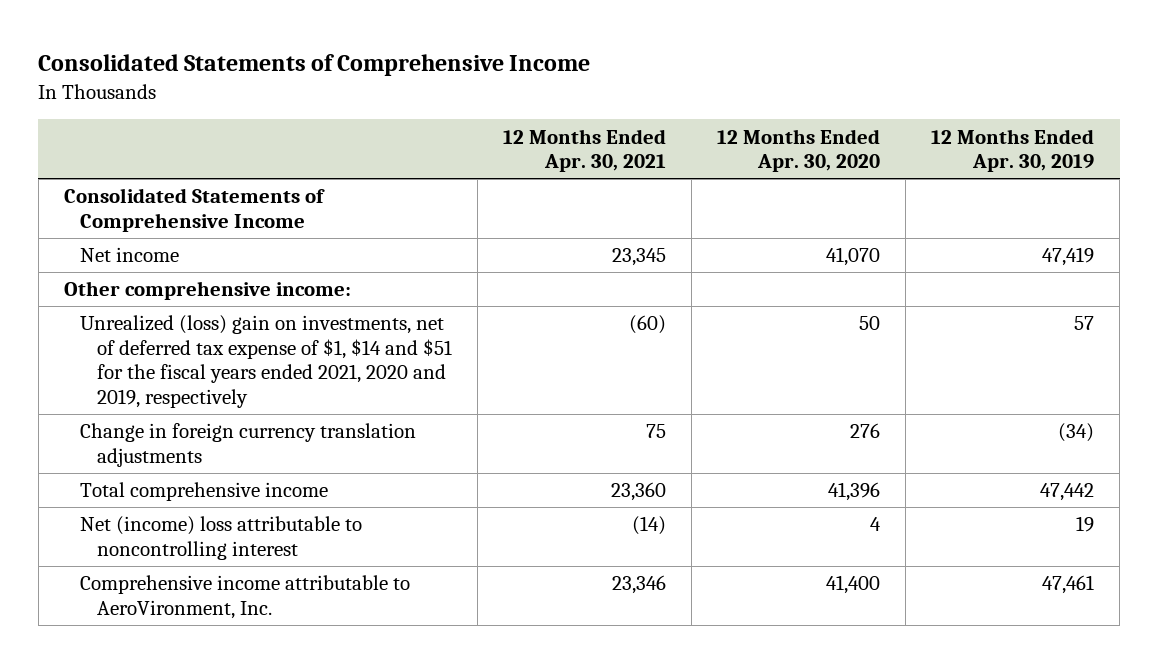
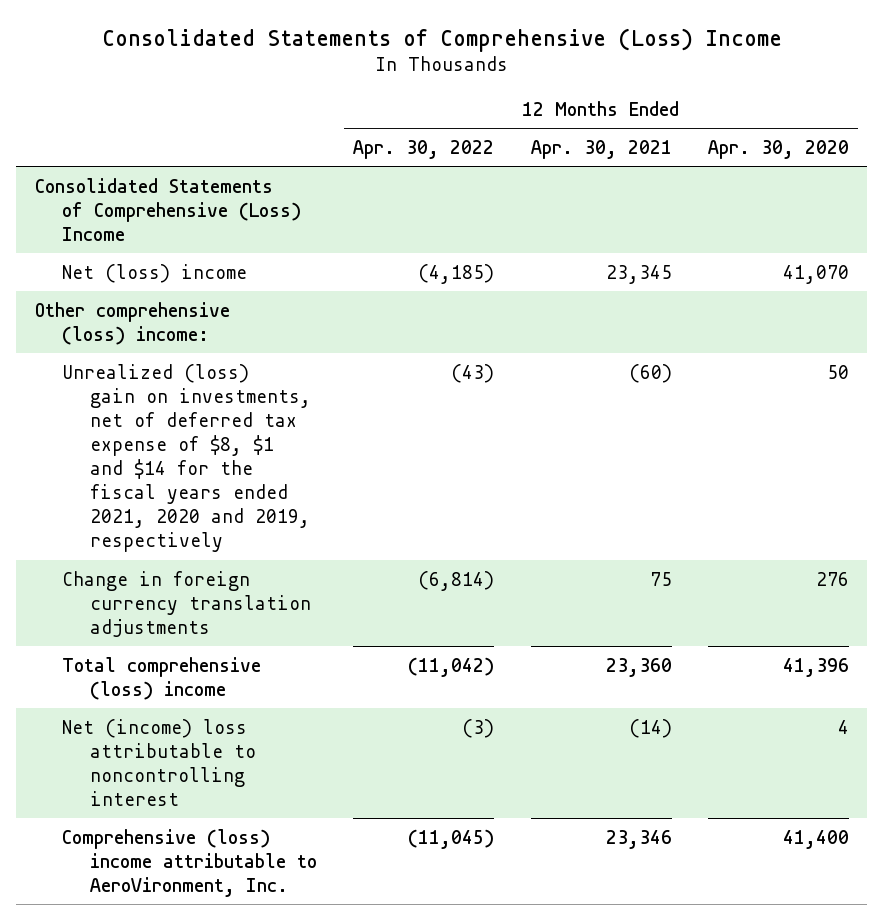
- Consolidated Statements of Comprehensive Income
+ Consolidated Statements of Comprehensive (Loss) Income
- | 12 Months Ended Apr. 30, 2021 | 12 Months Ended Apr. 30, 2020 | 12 Months Ended Apr. 30, 2019
+ | 12 Months Ended Apr. 30, 2022 | 12 Months Ended Apr. 30, 2021 | 12 Months Ended Apr. 30, 2020
- Consolidated Statements of Comprehensive Income
- Net income | 23,345 | 41,070 | 47,419
- Other comprehensive income:
- Unrealized (loss) gain on investments, net of deferred tax expense of $1, $14 and $51 for the fiscal years ended 2021, 2020 and 2019, respectively | (60) | 50 | 57
+ Consolidated Statements of Comprehensive (Loss) Income
+ Net (loss) income | (4,185) | 23,345 | 41,070
+ Other comprehensive (loss) income:
+ Unrealized (loss) gain on investments, net of deferred tax expense of $8, $1 and $14 for the fiscal years ended 2021, 2020 and 2019, respectively | (43) | (60) | 50
- Total comprehensive income | 23,360 | 41,396 | 47,442
+ Total comprehensive (loss) income | (11,042) | 23,360 | 41,396
- Comprehensive income attributable to AeroVironment, Inc. | 23,346 | 41,400 | 47,461
+ Comprehensive (loss) income attributable to AeroVironment, Inc. | (11,045) | 23,346 | 41,400

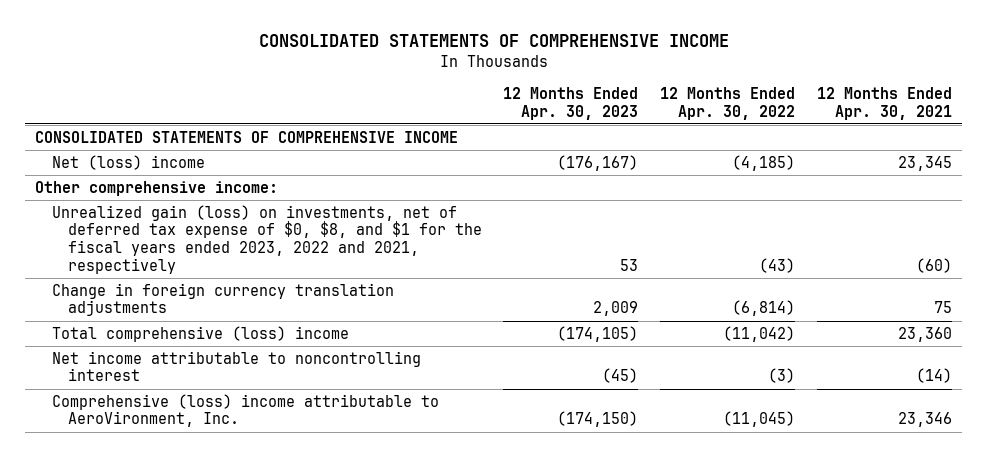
- Consolidated Statements of Comprehensive (Loss) Income
+ CONSOLIDATED STATEMENTS OF COMPREHENSIVE INCOME
- | 12 Months Ended Apr. 30, 2022 | 12 Months Ended Apr. 30, 2021 | 12 Months Ended Apr. 30, 2020
+ | 12 Months Ended Apr. 30, 2023 | 12 Months Ended Apr. 30, 2022 | 12 Months Ended Apr. 30, 2021
- Consolidated Statements of Comprehensive (Loss) Income
+ CONSOLIDATED STATEMENTS OF COMPREHENSIVE INCOME
- Other comprehensive (loss) income:
- Unrealized (loss) gain on investments, net of deferred tax expense of $8, $1 and $14 for the fiscal years ended 2021, 2020 and 2019, respectively | (43) | (60) | 50
+ Other comprehensive income:
+ Unrealized gain (loss) on investments, net of deferred tax expense of $0, $8, and $1 for the fiscal years ended 2023, 2022 and 2021, respectively | 53 | (43) | (60)
- Net (income) loss attributable to noncontrolling interest | (3) | (14) | 4
+ Net income attributable to noncontrolling interest | (45) | (3) | (14)

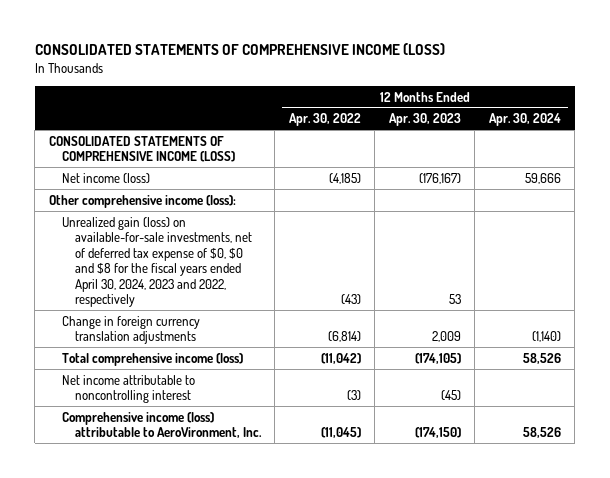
- CONSOLIDATED STATEMENTS OF COMPREHENSIVE INCOME
+ CONSOLIDATED STATEMENTS OF COMPREHENSIVE INCOME (LOSS)
- | 12 Months Ended Apr. 30, 2023 | 12 Months Ended Apr. 30, 2022 | 12 Months Ended Apr. 30, 2021
+ | 12 Months Ended Apr. 30, 2022 | 12 Months Ended Apr. 30, 2023 | 12 Months Ended Apr. 30, 2024
- CONSOLIDATED STATEMENTS OF COMPREHENSIVE INCOME
- Net (loss) income | (176,167) | (4,185) | 23,345
- Other comprehensive income:
- Unrealized gain (loss) on investments, net of deferred tax expense of $0, $8, and $1 for the fiscal years ended 2023, 2022 and 2021, respectively | 53 | (43) | (60)
+ CONSOLIDATED STATEMENTS OF COMPREHENSIVE INCOME (LOSS)
+ Net income (loss) | (4,185) | (176,167) | 59,666
+ Other comprehensive income (loss):
+ Unrealized gain (loss) on available-for-sale investments, net of deferred tax expense of $0, $0 and $8 for the fiscal years ended April 30, 2024, 2023 and 2022, respectively | (43) | 53 |
- Total comprehensive (loss) income | (174,105) | (11,042) | 23,360
+ Total comprehensive income (loss) | (11,042) | (174,105) | 58,526
- Comprehensive (loss) income attributable to AeroVironment, Inc. | (174,150) | (11,045) | 23,346
+ Comprehensive income (loss) attributable to AeroVironment, Inc. | (11,045) | (174,150) | 58,526

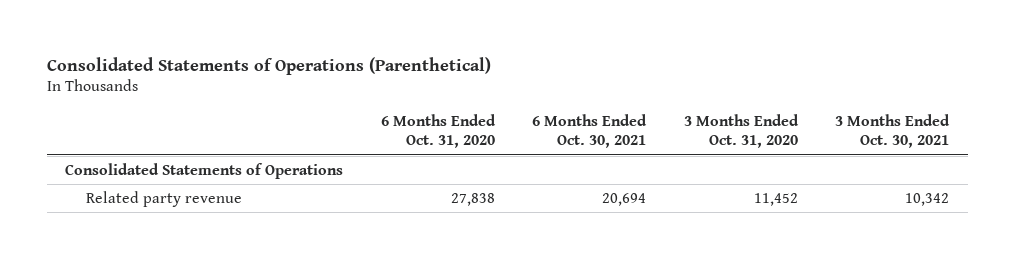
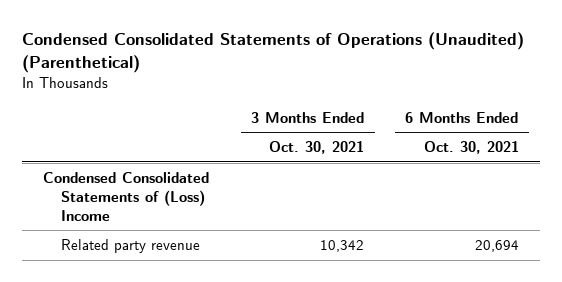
- Consolidated Statements of Operations (Parenthetical)
+ Condensed Consolidated Statements of Operations (Unaudited) (Parenthetical)
- | 6 Months Ended Oct. 31, 2020 | 6 Months Ended Oct. 30, 2021 | 3 Months Ended Oct. 31, 2020 | 3 Months Ended Oct. 30, 2021
+ | 3 Months Ended Oct. 30, 2021 | 6 Months Ended Oct. 30, 2021
- Consolidated Statements of Operations
+ Condensed Consolidated Statements of (Loss) Income

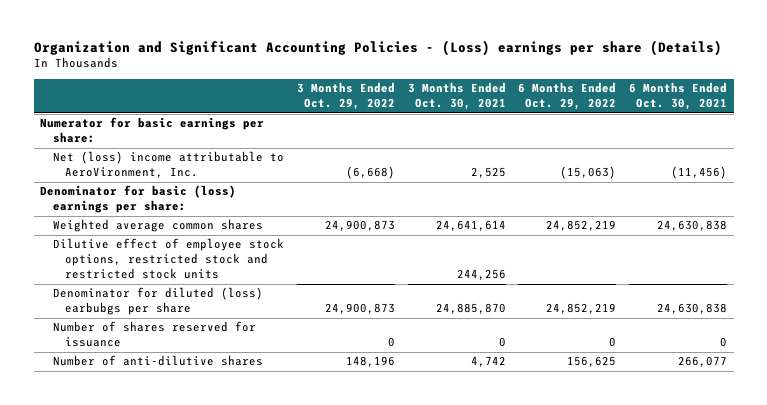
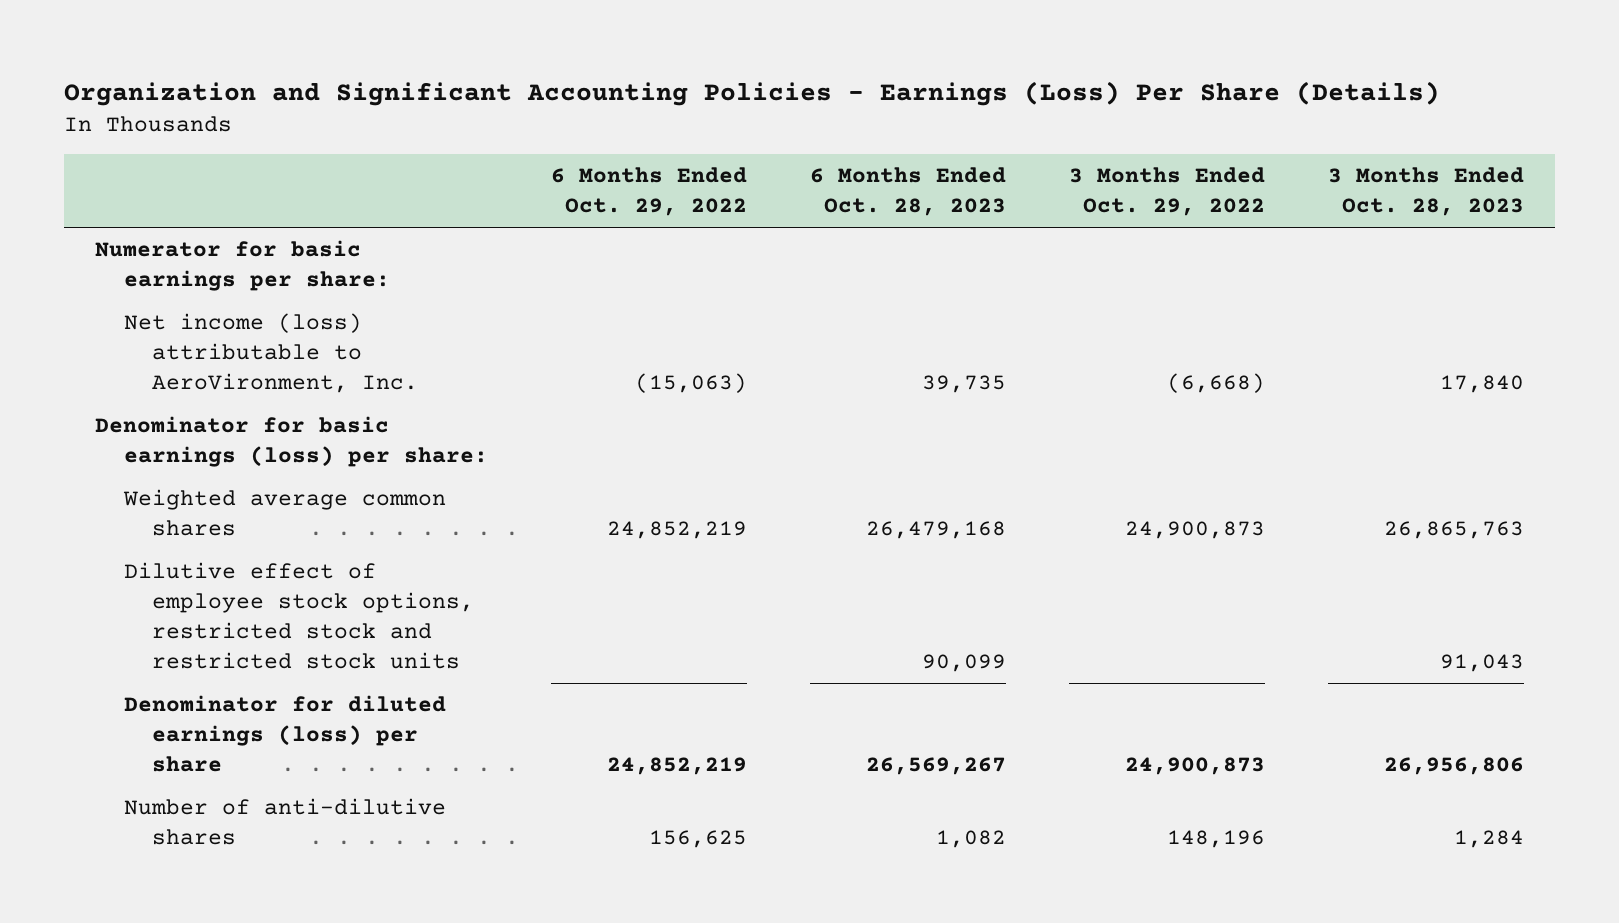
- Organization and Significant Accounting Policies - (Loss) earnings per share (Details)
+ Organization and Significant Accounting Policies - Earnings (Loss) Per Share (Details)
- | 3 Months Ended Oct. 29, 2022 | 3 Months Ended Oct. 30, 2021 | 6 Months Ended Oct. 29, 2022 | 6 Months Ended Oct. 30, 2021
+ | 6 Months Ended Oct. 29, 2022 | 6 Months Ended Oct. 28, 2023 | 3 Months Ended Oct. 29, 2022 | 3 Months Ended Oct. 28, 2023
- Net (loss) income attributable to AeroVironment, Inc. | (6,668) | 2,525 | (15,063) | (11,456)
- Denominator for basic (loss) earnings per share:
+ Net income (loss) attributable to AeroVironment, Inc. | (15,063) | 39,735 | (6,668) | 17,840
+ Denominator for basic earnings (loss) per share:
- Denominator for diluted (loss) earbubgs per share | 24,900,873 | 24,885,870 | 24,852,219 | 24,630,838
- Number of shares reserved for issuance | 0 | 0 | 0 | 0
+ Denominator for diluted earnings (loss) per share | 24,852,219 | 26,569,267 | 24,900,873 | 26,956,806

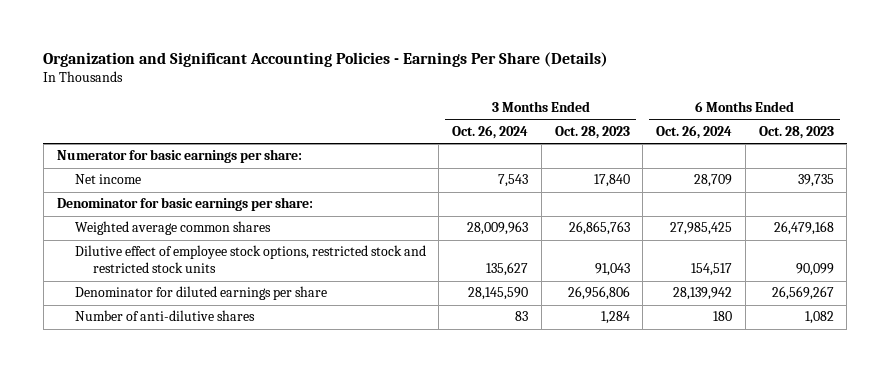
- Organization and Significant Accounting Policies - Earnings (Loss) Per Share (Details)
+ Organization and Significant Accounting Policies - Earnings Per Share (Details)
- | 6 Months Ended Oct. 29, 2022 | 6 Months Ended Oct. 28, 2023 | 3 Months Ended Oct. 29, 2022 | 3 Months Ended Oct. 28, 2023
+ | 3 Months Ended Oct. 26, 2024 | 3 Months Ended Oct. 28, 2023 | 6 Months Ended Oct. 26, 2024 | 6 Months Ended Oct. 28, 2023
- Net income (loss) attributable to AeroVironment, Inc. | (15,063) | 39,735 | (6,668) | 17,840
- Denominator for basic earnings (loss) per share:
+ Net income | 7,543 | 17,840 | 28,709 | 39,735
+ Denominator for basic earnings per share:
- Denominator for diluted earnings (loss) per share | 24,852,219 | 26,569,267 | 24,900,873 | 26,956,806
+ Denominator for diluted earnings per share | 28,145,590 | 26,956,806 | 28,139,942 | 26,569,267

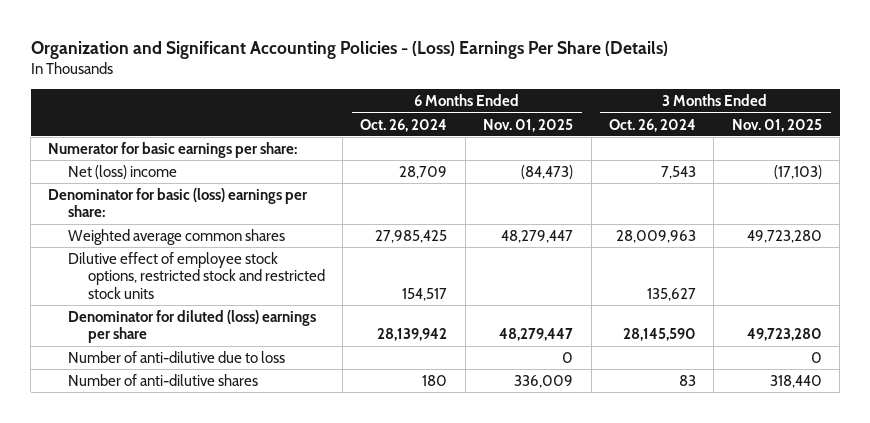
- Organization and Significant Accounting Policies - Earnings Per Share (Details)
+ Organization and Significant Accounting Policies - (Loss) Earnings Per Share (Details)
- | 3 Months Ended Oct. 26, 2024 | 3 Months Ended Oct. 28, 2023 | 6 Months Ended Oct. 26, 2024 | 6 Months Ended Oct. 28, 2023
+ | 6 Months Ended Oct. 26, 2024 | 6 Months Ended Nov. 01, 2025 | 3 Months Ended Oct. 26, 2024 | 3 Months Ended Nov. 01, 2025
- Net income | 7,543 | 17,840 | 28,709 | 39,735
- Denominator for basic earnings per share:
+ Net (loss) income | 28,709 | (84,473) | 7,543 | (17,103)
+ Denominator for basic (loss) earnings per share:
- Denominator for diluted earnings per share | 28,145,590 | 26,956,806 | 28,139,942 | 26,569,267
+ Denominator for diluted (loss) earnings per share | 28,139,942 | 48,279,447 | 28,145,590 | 49,723,280
+ Number of anti-dilutive due to loss | | 0 | | 0

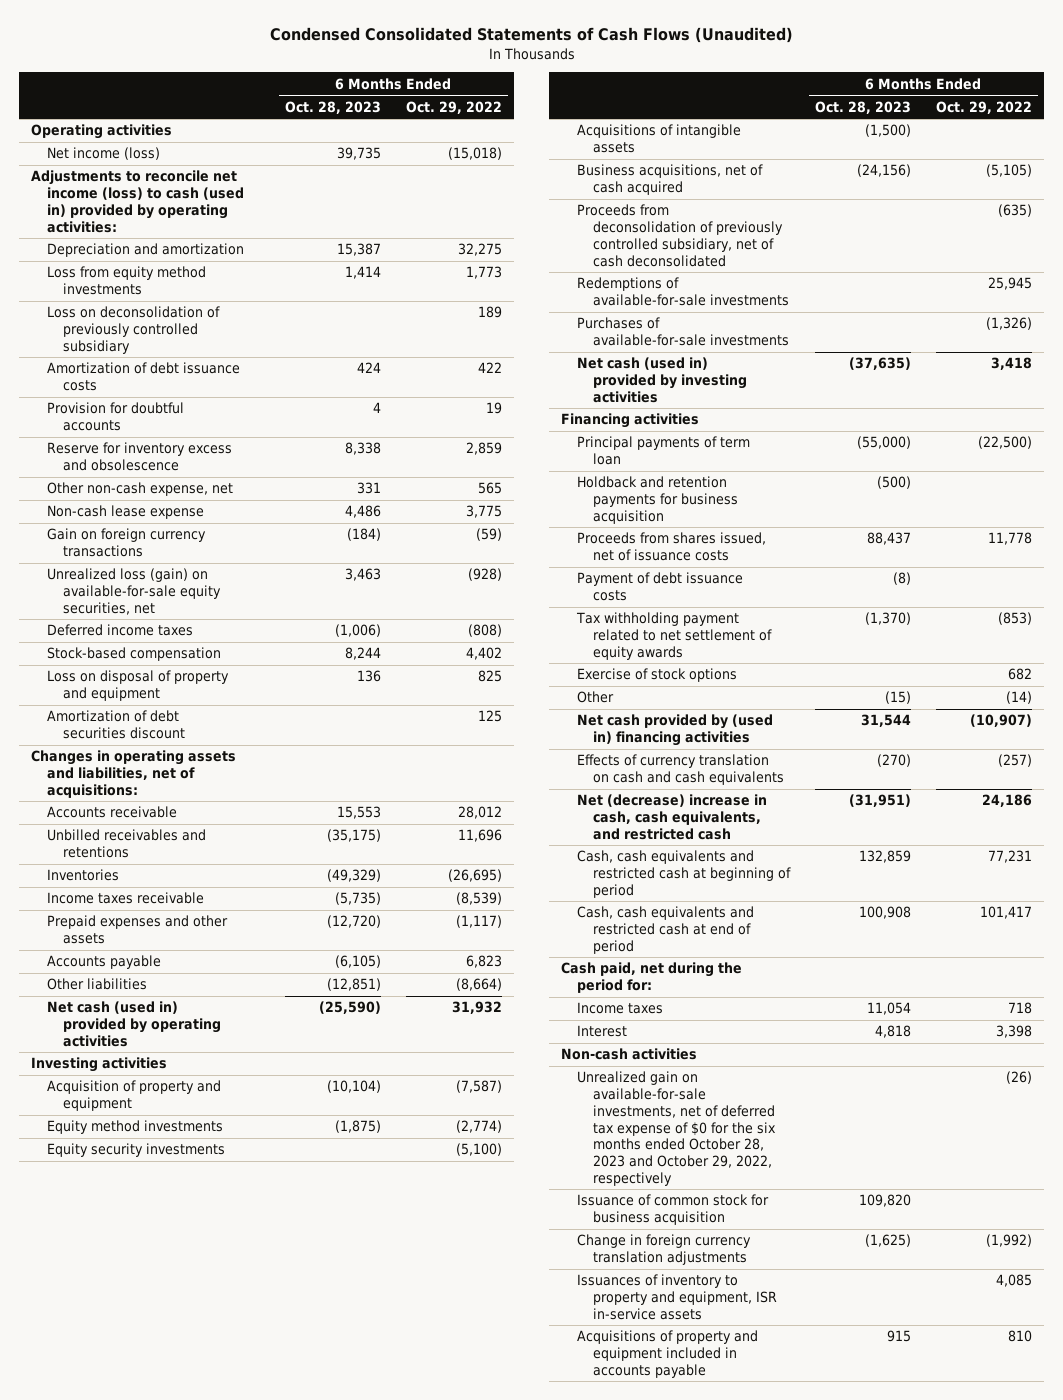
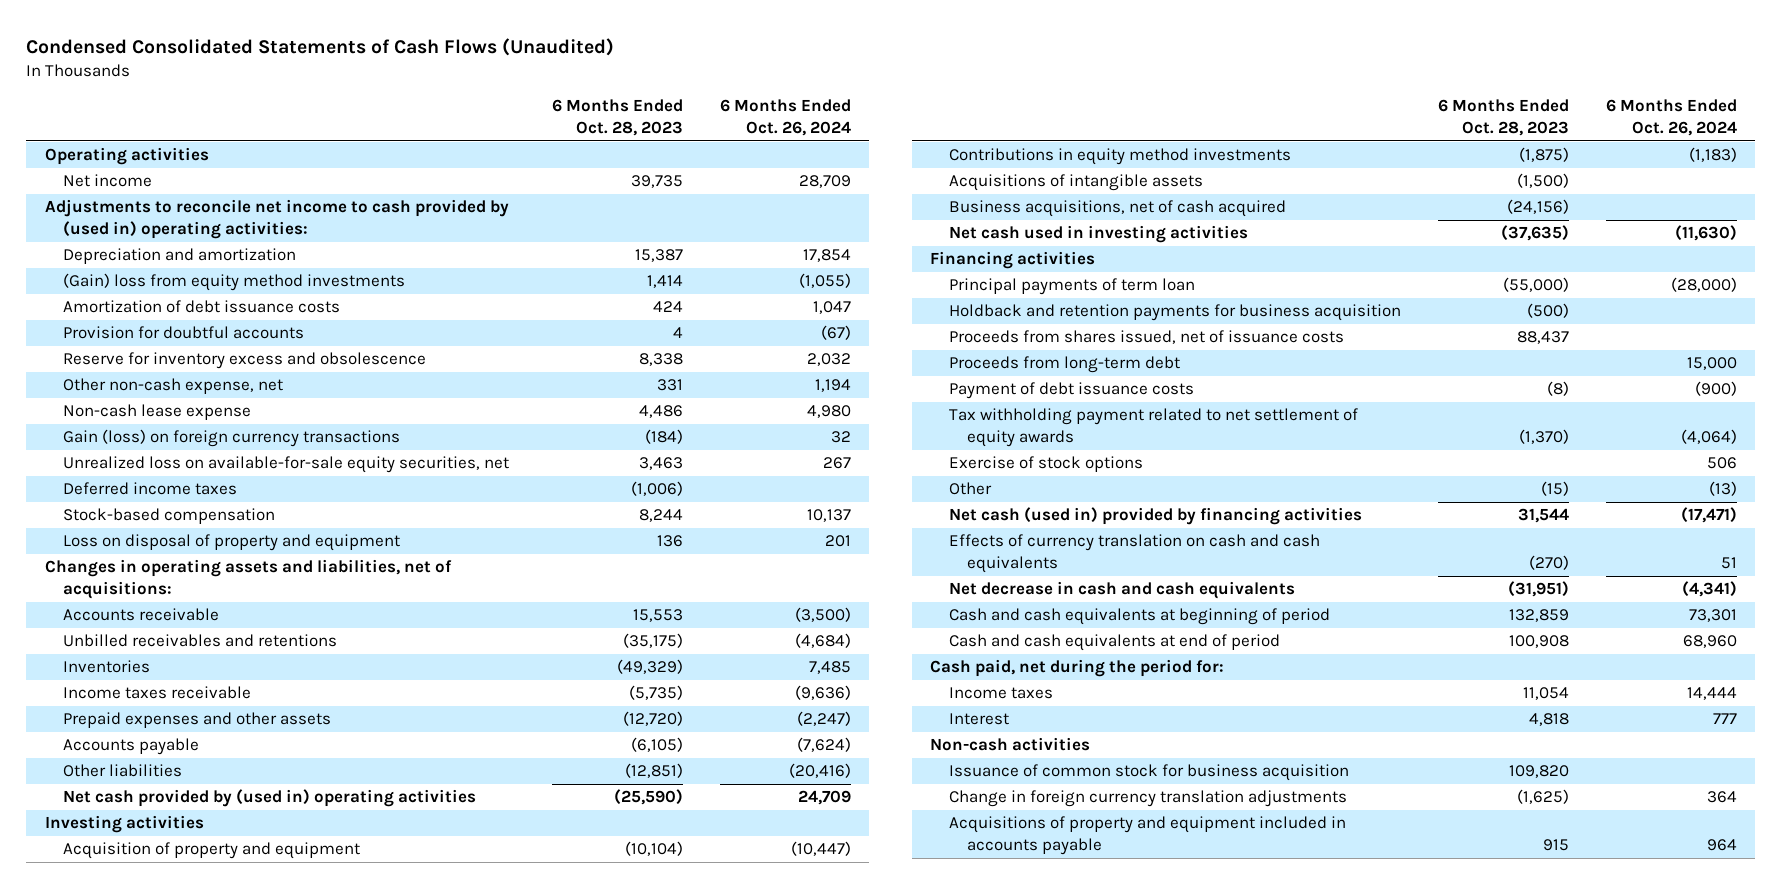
- | 6 Months Ended Oct. 28, 2023 | 6 Months Ended Oct. 29, 2022
+ | 6 Months Ended Oct. 28, 2023 | 6 Months Ended Oct. 26, 2024
- Net income (loss) | 39,735 | (15,018)
- Adjustments to reconcile net income (loss) to cash (used in) provided by operating activities:
+ Net income | 39,735 | 28,709
+ Adjustments to reconcile net income to cash provided by (used in) operating activities:
- Loss from equity method investments | 1,414 | 1,773
- Loss on deconsolidation of previously controlled subsidiary | | 189
+ (Gain) loss from equity method investments | 1,414 | (1,055)
- Gain on foreign currency transactions | (184) | (59)
- Unrealized loss (gain) on available-for-sale equity securities, net | 3,463 | (928)
+ Gain (loss) on foreign currency transactions | (184) | 32
+ Unrealized loss on available-for-sale equity securities, net | 3,463 | 267
- Amortization of debt securities discount | | 125
- Net cash (used in) provided by operating activities | (25,590) | 31,932
+ Net cash provided by (used in) operating activities | (25,590) | 24,709
- Equity method investments | (1,875) | (2,774)
- Equity security investments | | (5,100)
+ Contributions in equity method investments | (1,875) | (1,183)
- Proceeds from deconsolidation of previously controlled subsidiary, net of cash deconsolidated | | (635)
- Redemptions of available-for-sale investments | | 25,945
- Purchases of available-for-sale investments | | (1,326)
- Net cash (used in) provided by investing activities | (37,635) | 3,418
+ Net cash used in investing activities | (37,635) | (11,630)
+ Proceeds from long-term debt | | 15,000
- Net cash provided by (used in) financing activities | 31,544 | (10,907)
+ Net cash (used in) provided by financing activities | 31,544 | (17,471)
- Net (decrease) increase in cash, cash equivalents, and restricted cash | (31,951) | 24,186
- Cash, cash equivalents and restricted cash at beginning of period | 132,859 | 77,231
- Cash, cash equivalents and restricted cash at end of period | 100,908 | 101,417
+ Net decrease in cash and cash equivalents | (31,951) | (4,341)
+ Cash and cash equivalents at beginning of period | 132,859 | 73,301
+ Cash and cash equivalents at end of period | 100,908 | 68,960
- Unrealized gain on available-for-sale investments, net of deferred tax expense of $0 for the six months ended October 28, 2023 and October 29, 2022, respectively | | (26)
- Issuances of inventory to property and equipment, ISR in-service assets | | 4,085

